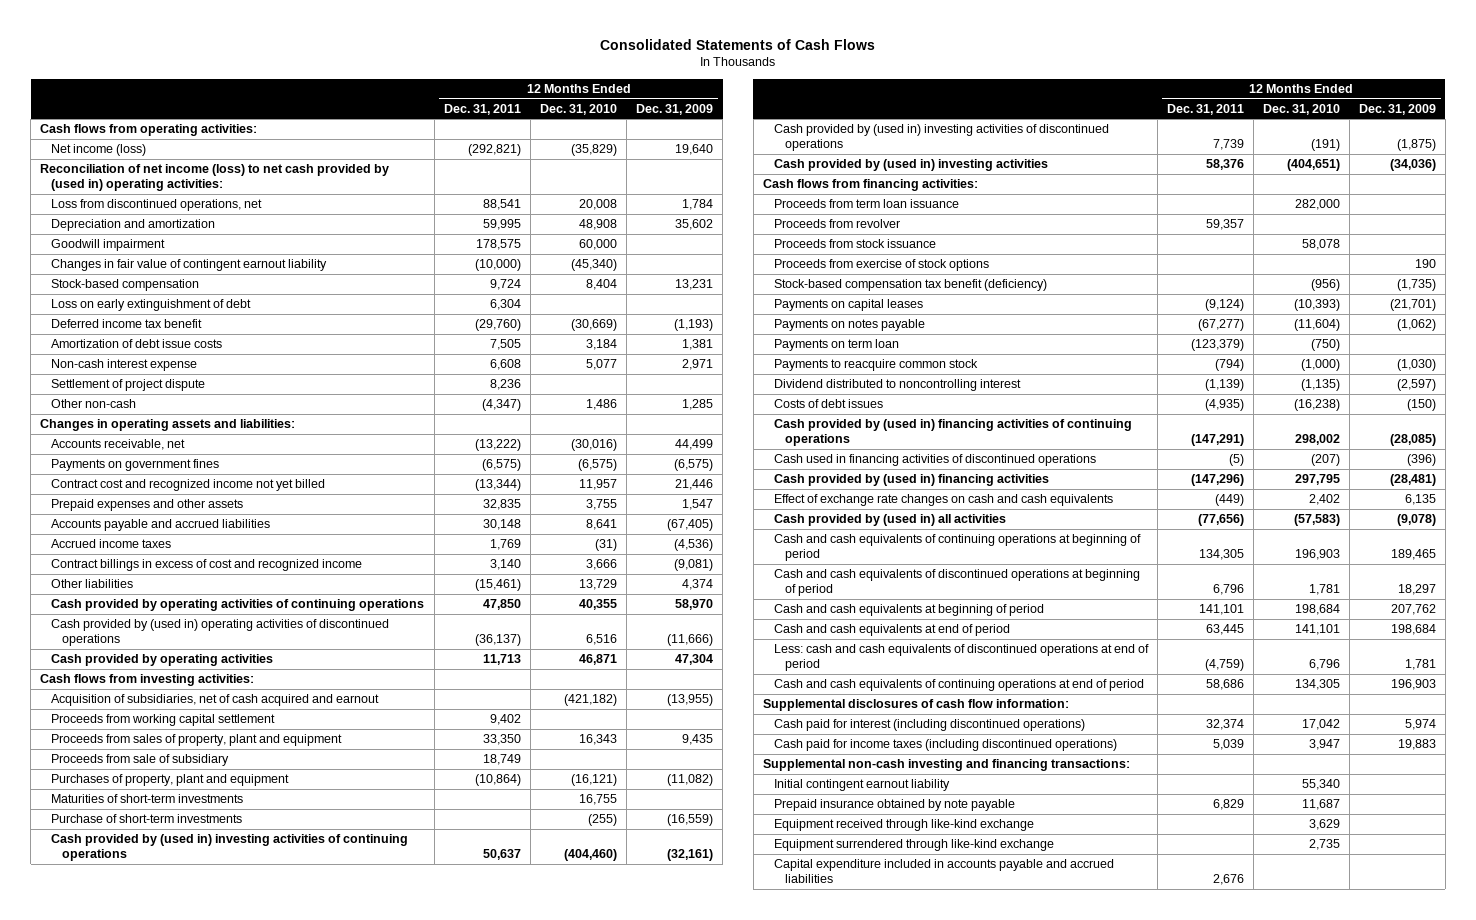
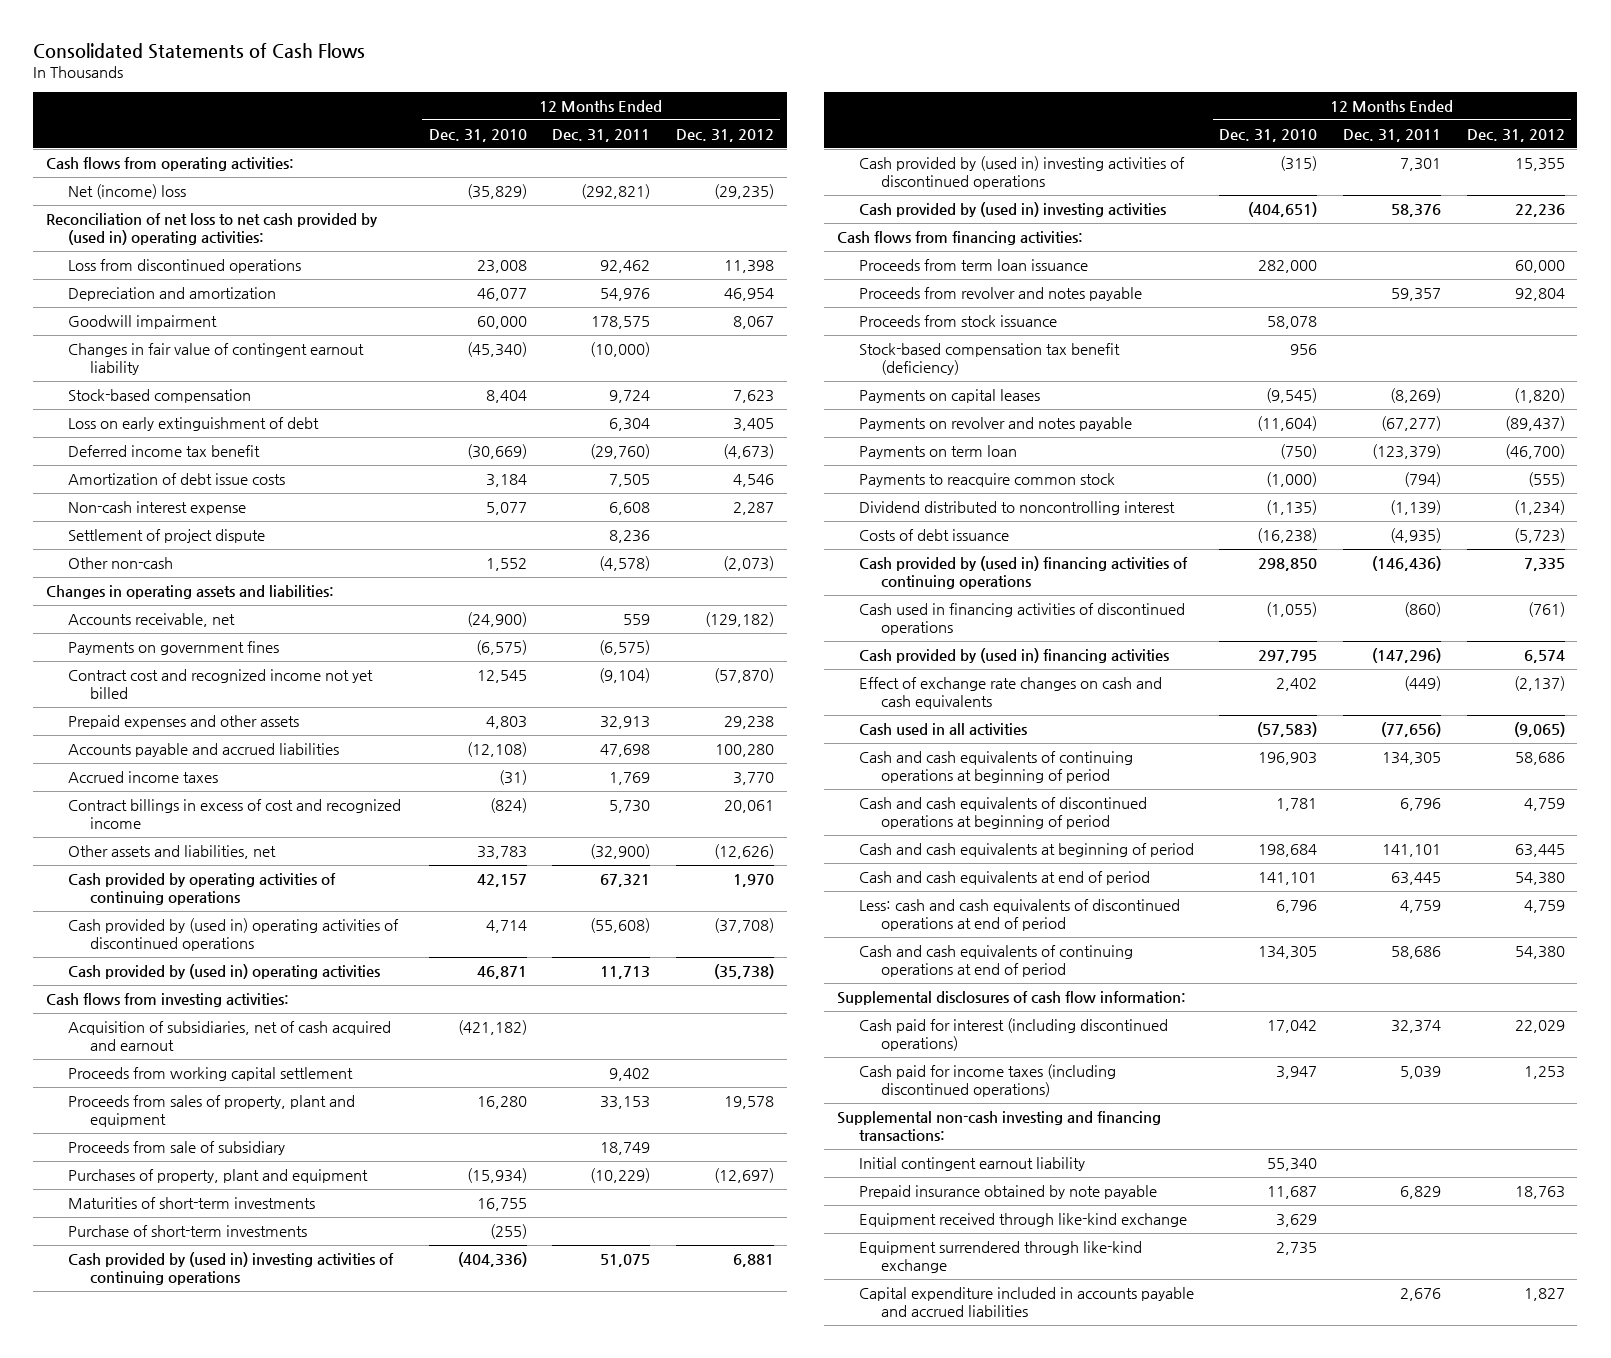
- | 12 Months Ended Dec. 31, 2011 | 12 Months Ended Dec. 31, 2010 | 12 Months Ended Dec. 31, 2009
+ | 12 Months Ended Dec. 31, 2010 | 12 Months Ended Dec. 31, 2011 | 12 Months Ended Dec. 31, 2012
- Net income (loss) | (292,821) | (35,829) | 19,640
- Reconciliation of net income (loss) to net cash provided by (used in) operating activities:
- Loss from discontinued operations, net | 88,541 | 20,008 | 1,784
- Depreciation and amortization | 59,995 | 48,908 | 35,602
+ Net (income) loss | (35,829) | (292,821) | (29,235)
+ Reconciliation of net loss to net cash provided by (used in) operating activities:
+ Loss from discontinued operations | 23,008 | 92,462 | 11,398
+ Depreciation and amortization | 46,077 | 54,976 | 46,954
- Other non-cash | (4,347) | 1,486 | 1,285
+ Other non-cash | 1,552 | (4,578) | (2,073)
- Accounts receivable, net | (13,222) | (30,016) | 44,499
+ Accounts receivable, net | (24,900) | 559 | (129,182)
- Contract cost and recognized income not yet billed | (13,344) | 11,957 | 21,446
- Prepaid expenses and other assets | 32,835 | 3,755 | 1,547
- Accounts payable and accrued liabilities | 30,148 | 8,641 | (67,405)
+ Contract cost and recognized income not yet billed | 12,545 | (9,104) | (57,870)
+ Prepaid expenses and other assets | 4,803 | 32,913 | 29,238
+ Accounts payable and accrued liabilities | (12,108) | 47,698 | 100,280
- Contract billings in excess of cost and recognized income | 3,140 | 3,666 | (9,081)
- Other liabilities | (15,461) | 13,729 | 4,374
- Cash provided by operating activities of continuing operations | 47,850 | 40,355 | 58,970
- Cash provided by (used in) operating activities of discontinued operations | (36,137) | 6,516 | (11,666)
- Cash provided by operating activities | 11,713 | 46,871 | 47,304
+ Contract billings in excess of cost and recognized income | (824) | 5,730 | 20,061
+ Other assets and liabilities, net | 33,783 | (32,900) | (12,626)
+ Cash provided by operating activities of continuing operations | 42,157 | 67,321 | 1,970
+ Cash provided by (used in) operating activities of discontinued operations | 4,714 | (55,608) | (37,708)
+ Cash provided by (used in) operating activities | 46,871 | 11,713 | (35,738)
- Proceeds from sales of property, plant and equipment | 33,350 | 16,343 | 9,435
+ Proceeds from sales of property, plant and equipment | 16,280 | 33,153 | 19,578
- Purchases of property, plant and equipment | (10,864) | (16,121) | (11,082)
+ Purchases of property, plant and equipment | (15,934) | (10,229) | (12,697)
- Cash provided by (used in) investing activities of continuing operations | 50,637 | (404,460) | (32,161)
- Cash provided by (used in) investing activities of discontinued operations | 7,739 | (191) | (1,875)
+ Cash provided by (used in) investing activities of continuing operations | (404,336) | 51,075 | 6,881
+ Cash provided by (used in) investing activities of discontinued operations | (315) | 7,301 | 15,355
- Proceeds from revolver | 59,357 | |
+ Proceeds from revolver and notes payable | | 59,357 | 92,804
- Proceeds from exercise of stock options | | | 190
- Stock-based compensation tax benefit (deficiency) | | (956) | (1,735)
- Payments on capital leases | (9,124) | (10,393) | (21,701)
- Payments on notes payable | (67,277) | (11,604) | (1,062)
+ Stock-based compensation tax benefit (deficiency) | 956 | |
+ Payments on capital leases | (9,545) | (8,269) | (1,820)
+ Payments on revolver and notes payable | (11,604) | (67,277) | (89,437)
- Costs of debt issues | (4,935) | (16,238) | (150)
- Cash provided by (used in) financing activities of continuing operations | (147,291) | 298,002 | (28,085)
- Cash used in financing activities of discontinued operations | (5) | (207) | (396)
+ Costs of debt issuance | (16,238) | (4,935) | (5,723)
+ Cash provided by (used in) financing activities of continuing operations | 298,850 | (146,436) | 7,335
+ Cash used in financing activities of discontinued operations | (1,055) | (860) | (761)
- Cash provided by (used in) all activities | (77,656) | (57,583) | (9,078)
+ Cash used in all activities | (57,583) | (77,656) | (9,065)
- Less: cash and cash equivalents of discontinued operations at end of period | (4,759) | 6,796 | 1,781
+ Less: cash and cash equivalents of discontinued operations at end of period | 6,796 | 4,759 | 4,759

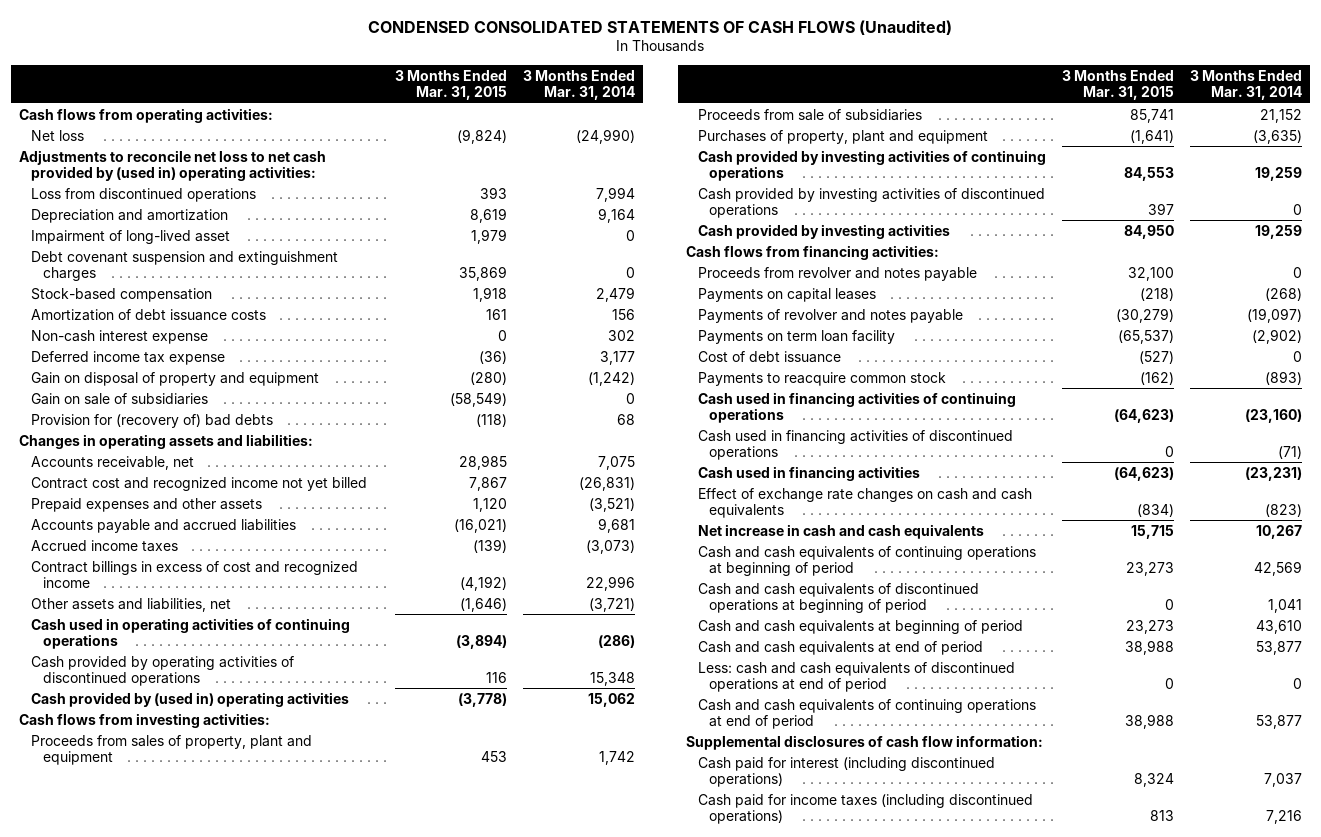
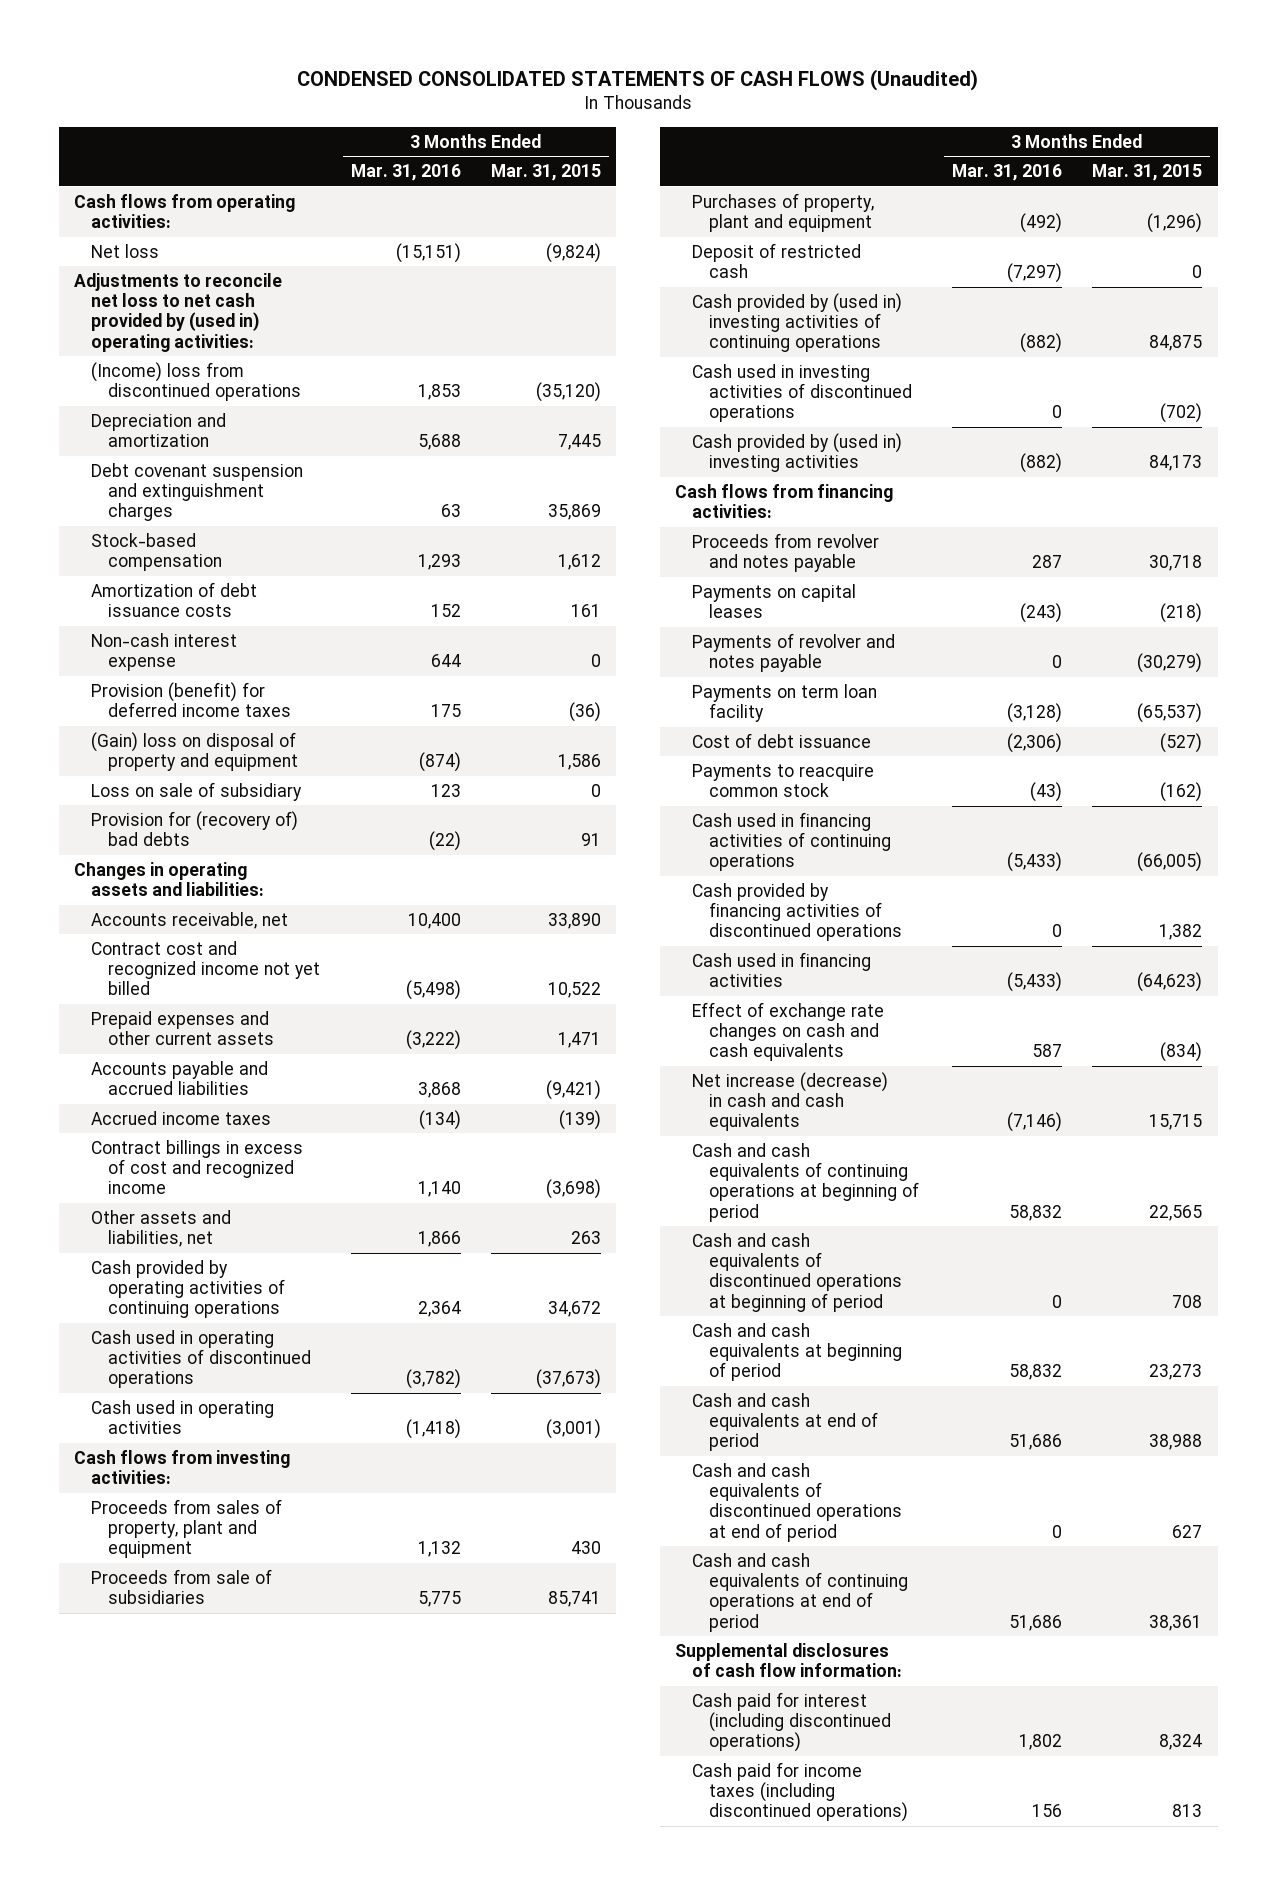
- | 3 Months Ended Mar. 31, 2015 | 3 Months Ended Mar. 31, 2014
+ | 3 Months Ended Mar. 31, 2016 | 3 Months Ended Mar. 31, 2015
- Loss from discontinued operations | 393 | 7,994
- Depreciation and amortization | 8,619 | 9,164
- Impairment of long-lived asset | 1,979 | 0
+ (Income) loss from discontinued operations | 1,853 | (35,120)
+ Depreciation and amortization | 5,688 | 7,445
- Stock-based compensation | 1,918 | 2,479
+ Stock-based compensation | 1,293 | 1,612
- Deferred income tax expense | (36) | 3,177
- Gain on disposal of property and equipment | (280) | (1,242)
- Gain on sale of subsidiaries | (58,549) | 0
- Provision for (recovery of) bad debts | (118) | 68
+ Provision (benefit) for deferred income taxes | 175 | (36)
+ (Gain) loss on disposal of property and equipment | (874) | 1,586
+ Loss on sale of subsidiary | 123 | 0
+ Provision for (recovery of) bad debts | (22) | 91
- Accounts receivable, net | 28,985 | 7,075
- Contract cost and recognized income not yet billed | 7,867 | (26,831)
- Prepaid expenses and other assets | 1,120 | (3,521)
- Accounts payable and accrued liabilities | (16,021) | 9,681
+ Accounts receivable, net | 10,400 | 33,890
+ Contract cost and recognized income not yet billed | (5,498) | 10,522
+ Prepaid expenses and other current assets | (3,222) | 1,471
+ Accounts payable and accrued liabilities | 3,868 | (9,421)
- Contract billings in excess of cost and recognized income | (4,192) | 22,996
- Other assets and liabilities, net | (1,646) | (3,721)
- Cash used in operating activities of continuing operations | (3,894) | (286)
- Cash provided by operating activities of discontinued operations | 116 | 15,348
- Cash provided by (used in) operating activities | (3,778) | 15,062
+ Contract billings in excess of cost and recognized income | 1,140 | (3,698)
+ Other assets and liabilities, net | 1,866 | 263
+ Cash provided by operating activities of continuing operations | 2,364 | 34,672
+ Cash used in operating activities of discontinued operations | (3,782) | (37,673)
+ Cash used in operating activities | (1,418) | (3,001)
- Proceeds from sales of property, plant and equipment | 453 | 1,742
+ Proceeds from sales of property, plant and equipment | 1,132 | 430
- Purchases of property, plant and equipment | (1,641) | (3,635)
- Cash provided by investing activities of continuing operations | 84,553 | 19,259
- Cash provided by investing activities of discontinued operations | 397 | 0
- Cash provided by investing activities | 84,950 | 19,259
+ Purchases of property, plant and equipment | (492) | (1,296)
+ Deposit of restricted cash | (7,297) | 0
+ Cash provided by (used in) investing activities of continuing operations | (882) | 84,875
+ Cash used in investing activities of discontinued operations | 0 | (702)
+ Cash provided by (used in) investing activities | (882) | 84,173
- Proceeds from revolver and notes payable | 32,100 | 0
+ Proceeds from revolver and notes payable | 287 | 30,718
- Cash used in financing activities of continuing operations | (64,623) | (23,160)
- Cash used in financing activities of discontinued operations | 0 | (71)
+ Cash used in financing activities of continuing operations | (5,433) | (66,005)
+ Cash provided by financing activities of discontinued operations | 0 | 1,382
- Net increase in cash and cash equivalents | 15,715 | 10,267
- Cash and cash equivalents of continuing operations at beginning of period | 23,273 | 42,569
- Cash and cash equivalents of discontinued operations at beginning of period | 0 | 1,041
+ Net increase (decrease) in cash and cash equivalents | (7,146) | 15,715
+ Cash and cash equivalents of continuing operations at beginning of period | 58,832 | 22,565
+ Cash and cash equivalents of discontinued operations at beginning of period | 0 | 708
- Less: cash and cash equivalents of discontinued operations at end of period | 0 | 0
- Cash and cash equivalents of continuing operations at end of period | 38,988 | 53,877
+ Cash and cash equivalents of discontinued operations at end of period | 0 | 627
+ Cash and cash equivalents of continuing operations at end of period | 51,686 | 38,361

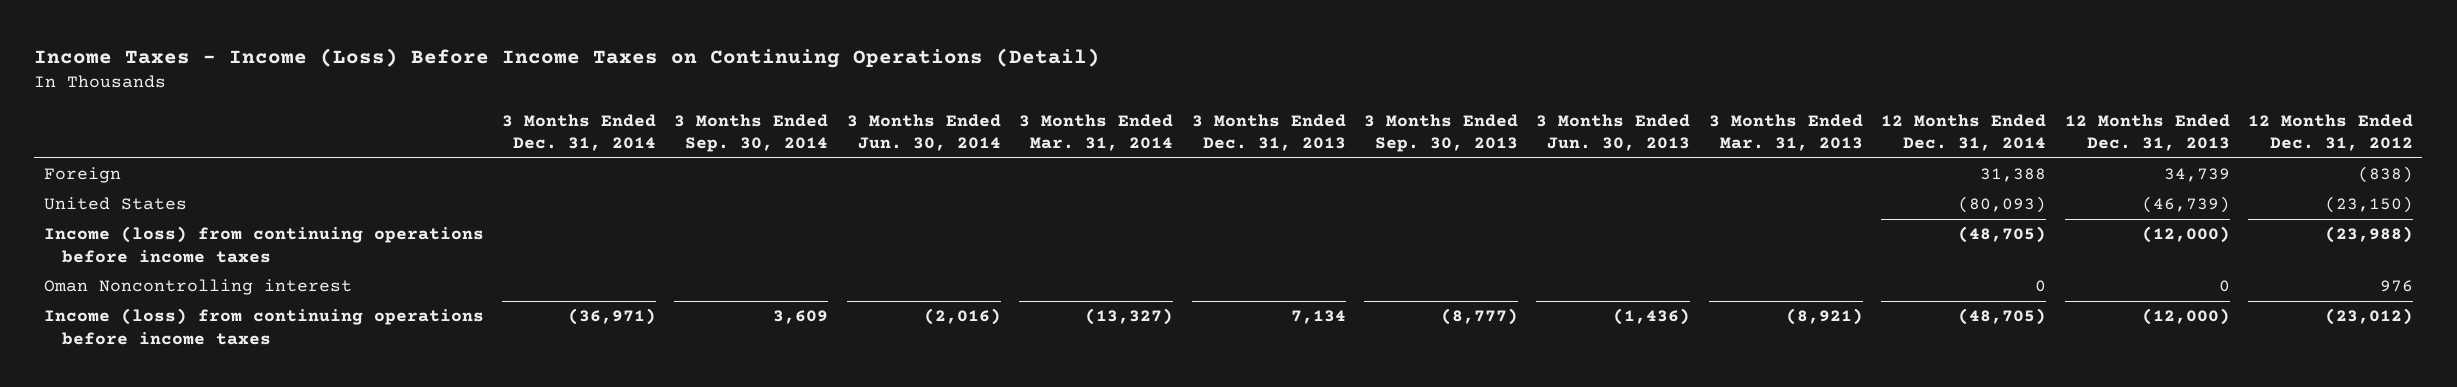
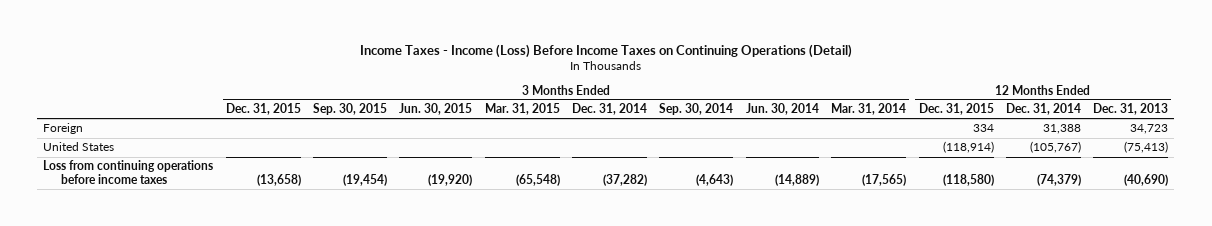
- | 3 Months Ended Dec. 31, 2014 | 3 Months Ended Sep. 30, 2014 | 3 Months Ended Jun. 30, 2014 | 3 Months Ended Mar. 31, 2014 | 3 Months Ended Dec. 31, 2013 | 3 Months Ended Sep. 30, 2013 | 3 Months Ended Jun. 30, 2013 | 3 Months Ended Mar. 31, 2013 | 12 Months Ended Dec. 31, 2014 | 12 Months Ended Dec. 31, 2013 | 12 Months Ended Dec. 31, 2012
+ | 3 Months Ended Dec. 31, 2015 | 3 Months Ended Sep. 30, 2015 | 3 Months Ended Jun. 30, 2015 | 3 Months Ended Mar. 31, 2015 | 3 Months Ended Dec. 31, 2014 | 3 Months Ended Sep. 30, 2014 | 3 Months Ended Jun. 30, 2014 | 3 Months Ended Mar. 31, 2014 | 12 Months Ended Dec. 31, 2015 | 12 Months Ended Dec. 31, 2014 | 12 Months Ended Dec. 31, 2013
- Foreign | | | | | | | | | 31,388 | 34,739 | (838)
- United States | | | | | | | | | (80,093) | (46,739) | (23,150)
- Income (loss) from continuing operations before income taxes | | | | | | | | | (48,705) | (12,000) | (23,988)
- Oman Noncontrolling interest | | | | | | | | | 0 | 0 | 976
- Income (loss) from continuing operations before income taxes | (36,971) | 3,609 | (2,016) | (13,327) | 7,134 | (8,777) | (1,436) | (8,921) | (48,705) | (12,000) | (23,012)
+ Foreign | | | | | | | | | 334 | 31,388 | 34,723
+ United States | | | | | | | | | (118,914) | (105,767) | (75,413)
+ Loss from continuing operations before income taxes | (13,658) | (19,454) | (19,920) | (65,548) | (37,282) | (4,643) | (14,889) | (17,565) | (118,580) | (74,379) | (40,690)

